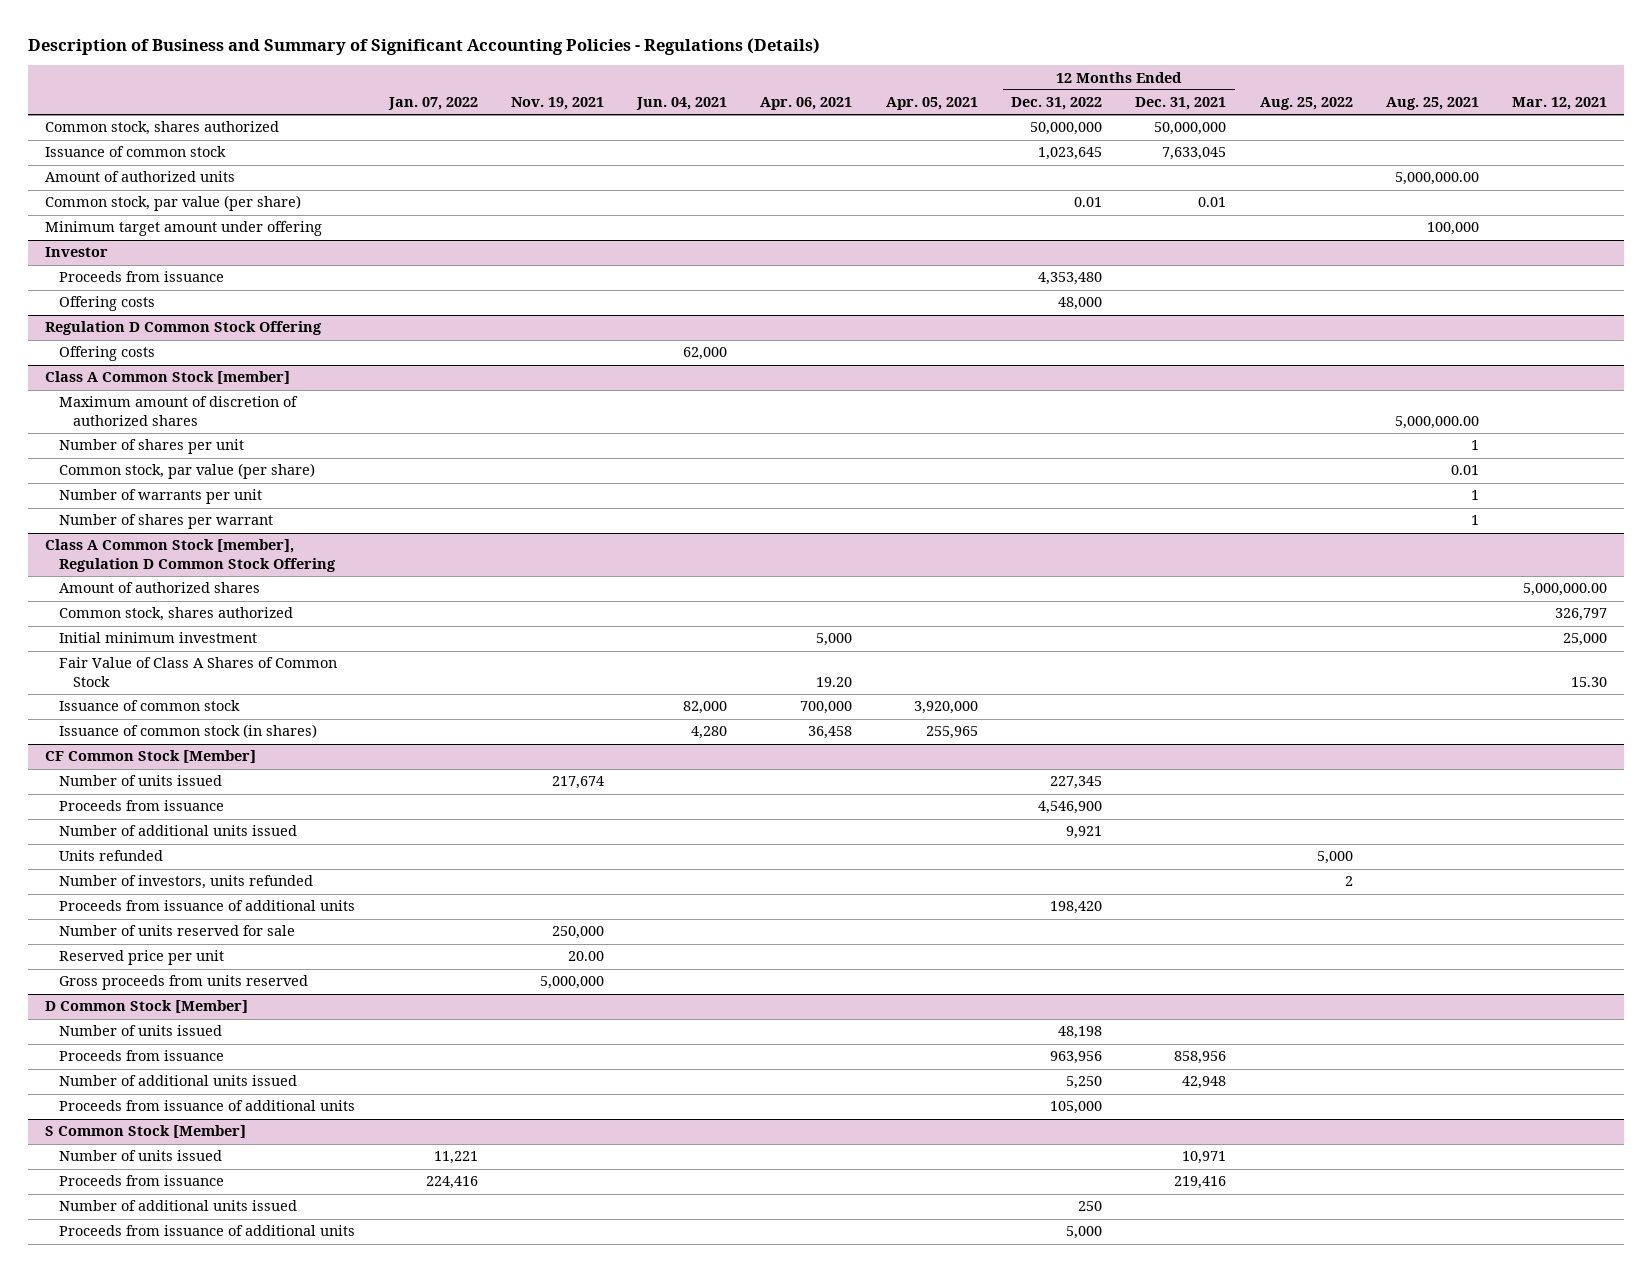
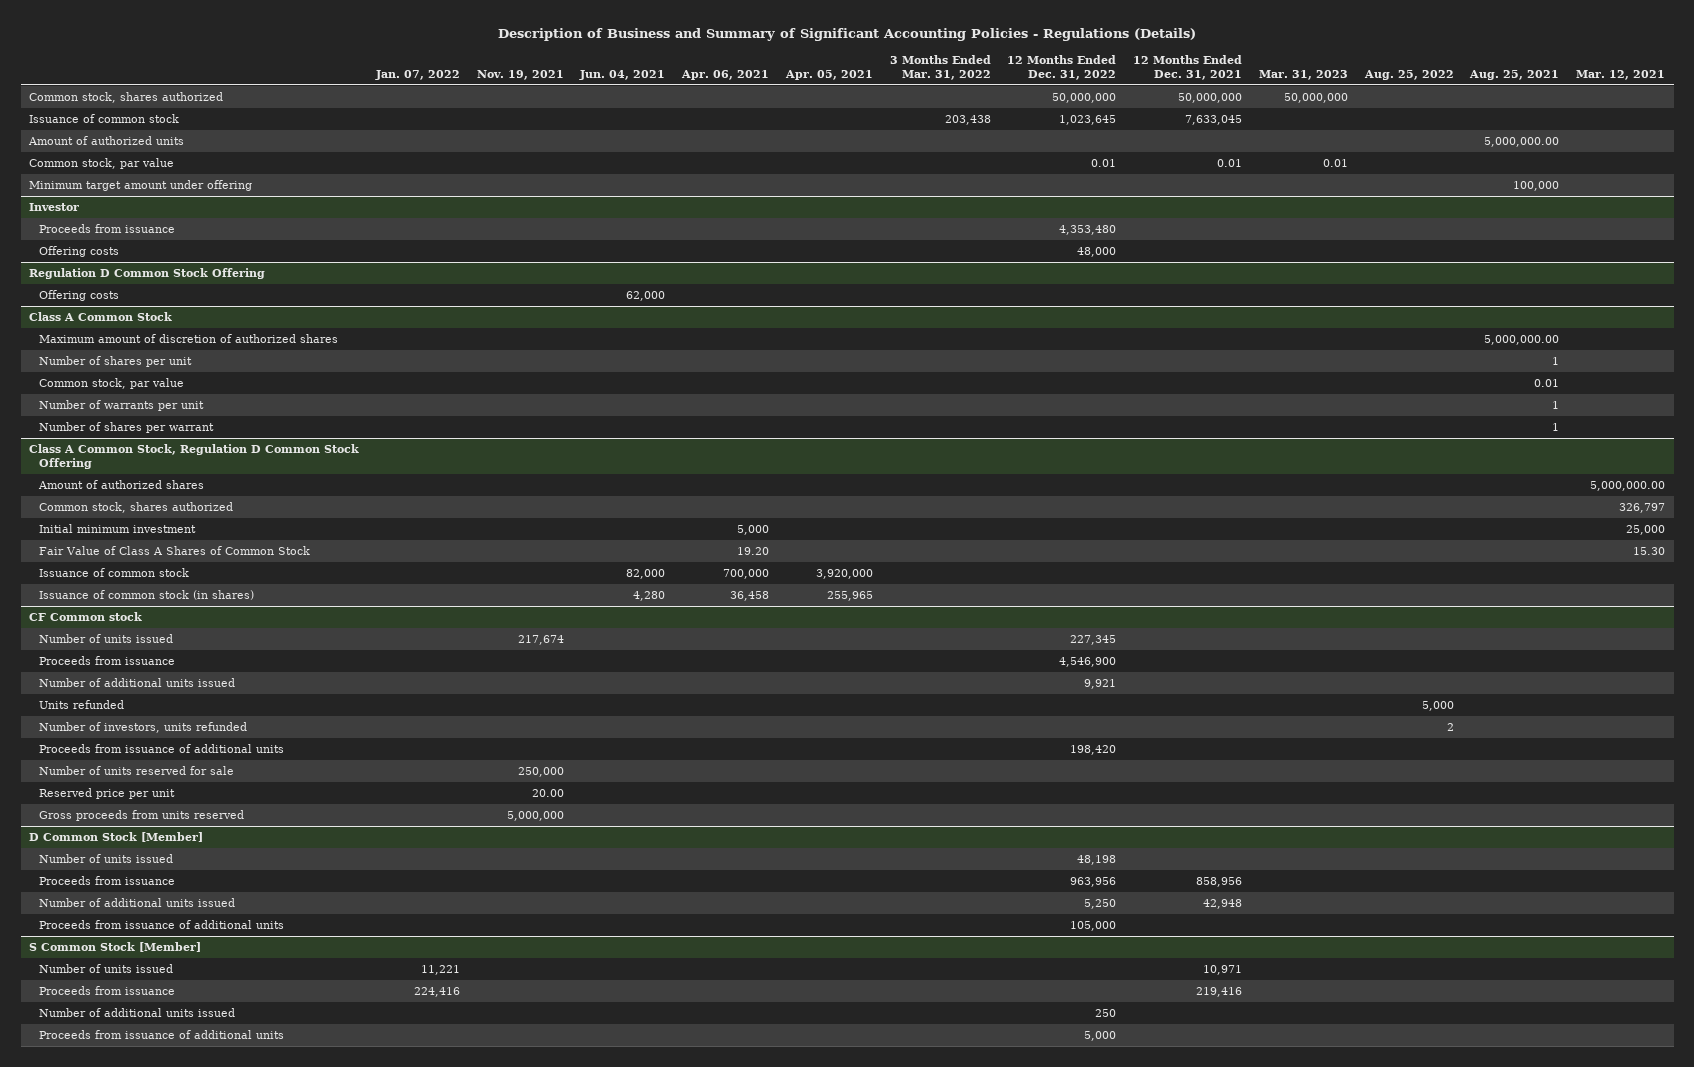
- | Jan. 07, 2022 | Nov. 19, 2021 | Jun. 04, 2021 | Apr. 06, 2021 | Apr. 05, 2021 | 12 Months Ended Dec. 31, 2022 | 12 Months Ended Dec. 31, 2021 | Aug. 25, 2022 | Aug. 25, 2021 | Mar. 12, 2021
+ | Jan. 07, 2022 | Nov. 19, 2021 | Jun. 04, 2021 | Apr. 06, 2021 | Apr. 05, 2021 | 3 Months Ended Mar. 31, 2022 | 12 Months Ended Dec. 31, 2022 | 12 Months Ended Dec. 31, 2021 | Mar. 31, 2023 | Aug. 25, 2022 | Aug. 25, 2021 | Mar. 12, 2021
- Common stock, par value (per share) | | | | | | 0.01 | 0.01 | | |
+ Common stock, par value | | | | | | | 0.01 | 0.01 | 0.01 | | |
- Class A Common Stock [member]
+ Class A Common Stock
- Common stock, par value (per share) | | | | | | | | | 0.01 |
+ Common stock, par value | | | | | | | | | | | 0.01 |
- Class A Common Stock [member], Regulation D Common Stock Offering
+ Class A Common Stock, Regulation D Common Stock Offering
- CF Common Stock [Member]
+ CF Common stock

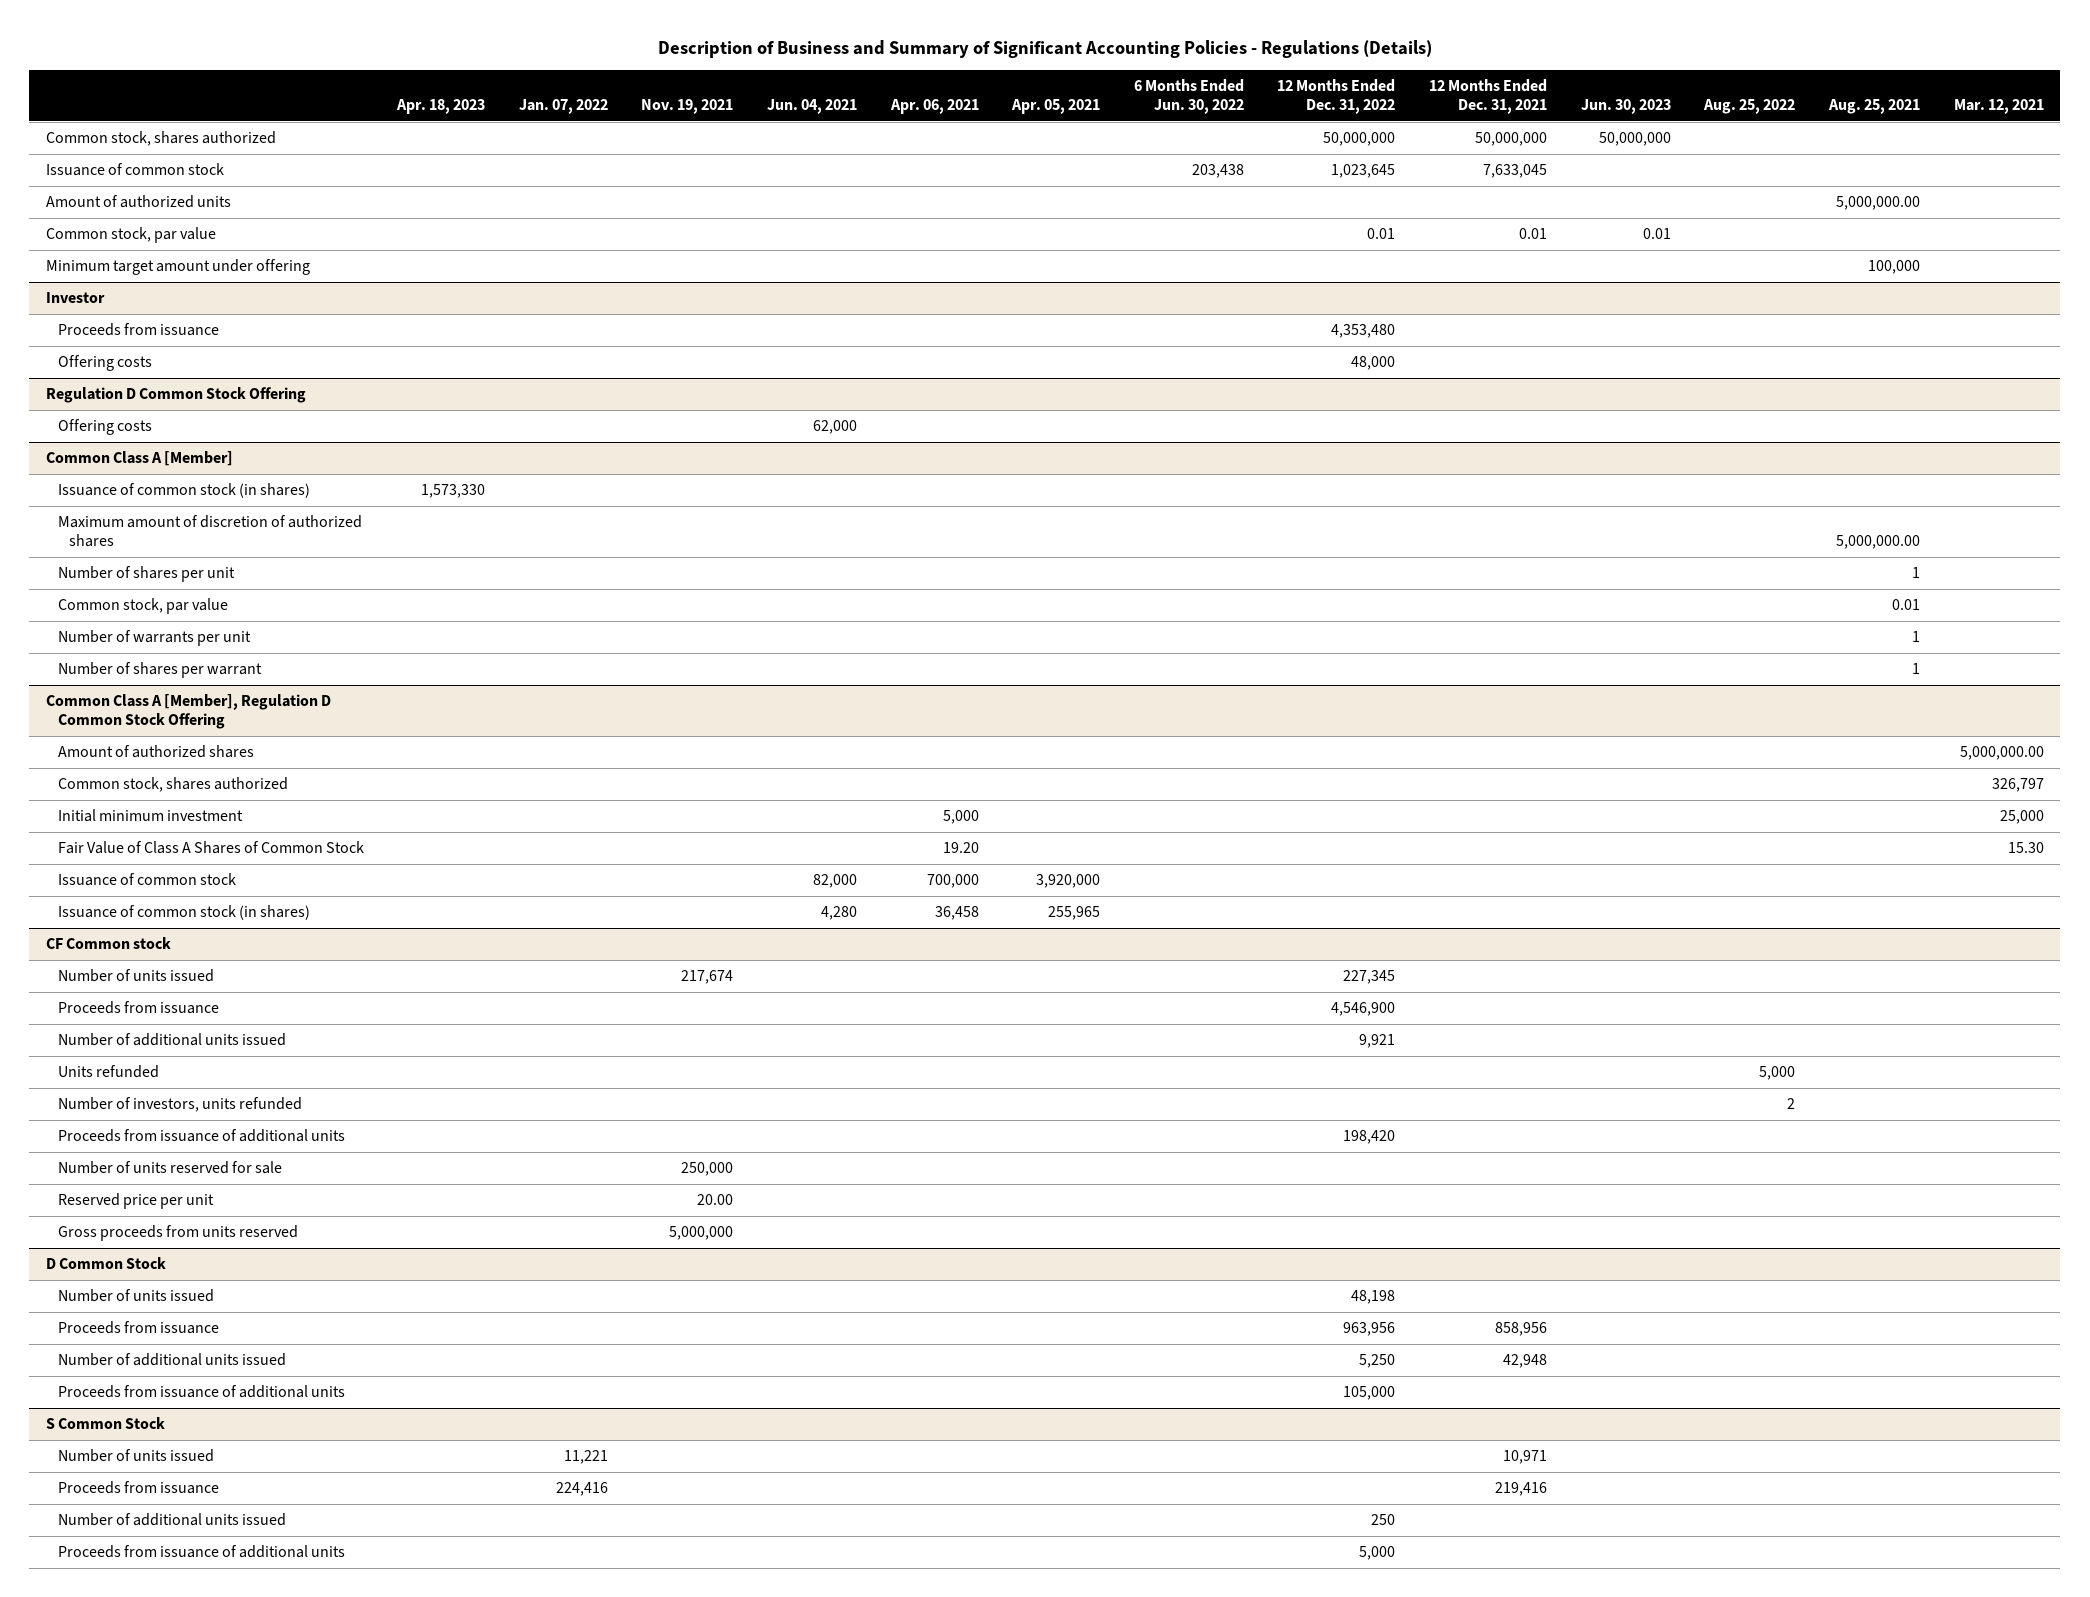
- | Jan. 07, 2022 | Nov. 19, 2021 | Jun. 04, 2021 | Apr. 06, 2021 | Apr. 05, 2021 | 3 Months Ended Mar. 31, 2022 | 12 Months Ended Dec. 31, 2022 | 12 Months Ended Dec. 31, 2021 | Mar. 31, 2023 | Aug. 25, 2022 | Aug. 25, 2021 | Mar. 12, 2021
+ | Apr. 18, 2023 | Jan. 07, 2022 | Nov. 19, 2021 | Jun. 04, 2021 | Apr. 06, 2021 | Apr. 05, 2021 | 6 Months Ended Jun. 30, 2022 | 12 Months Ended Dec. 31, 2022 | 12 Months Ended Dec. 31, 2021 | Jun. 30, 2023 | Aug. 25, 2022 | Aug. 25, 2021 | Mar. 12, 2021
- Class A Common Stock
+ Common Class A [Member]
+ Issuance of common stock (in shares) | 1,573,330 | | | | | | | | | | | |
- Class A Common Stock, Regulation D Common Stock Offering
+ Common Class A [Member], Regulation D Common Stock Offering
- D Common Stock [Member]
+ D Common Stock
- S Common Stock [Member]
+ S Common Stock

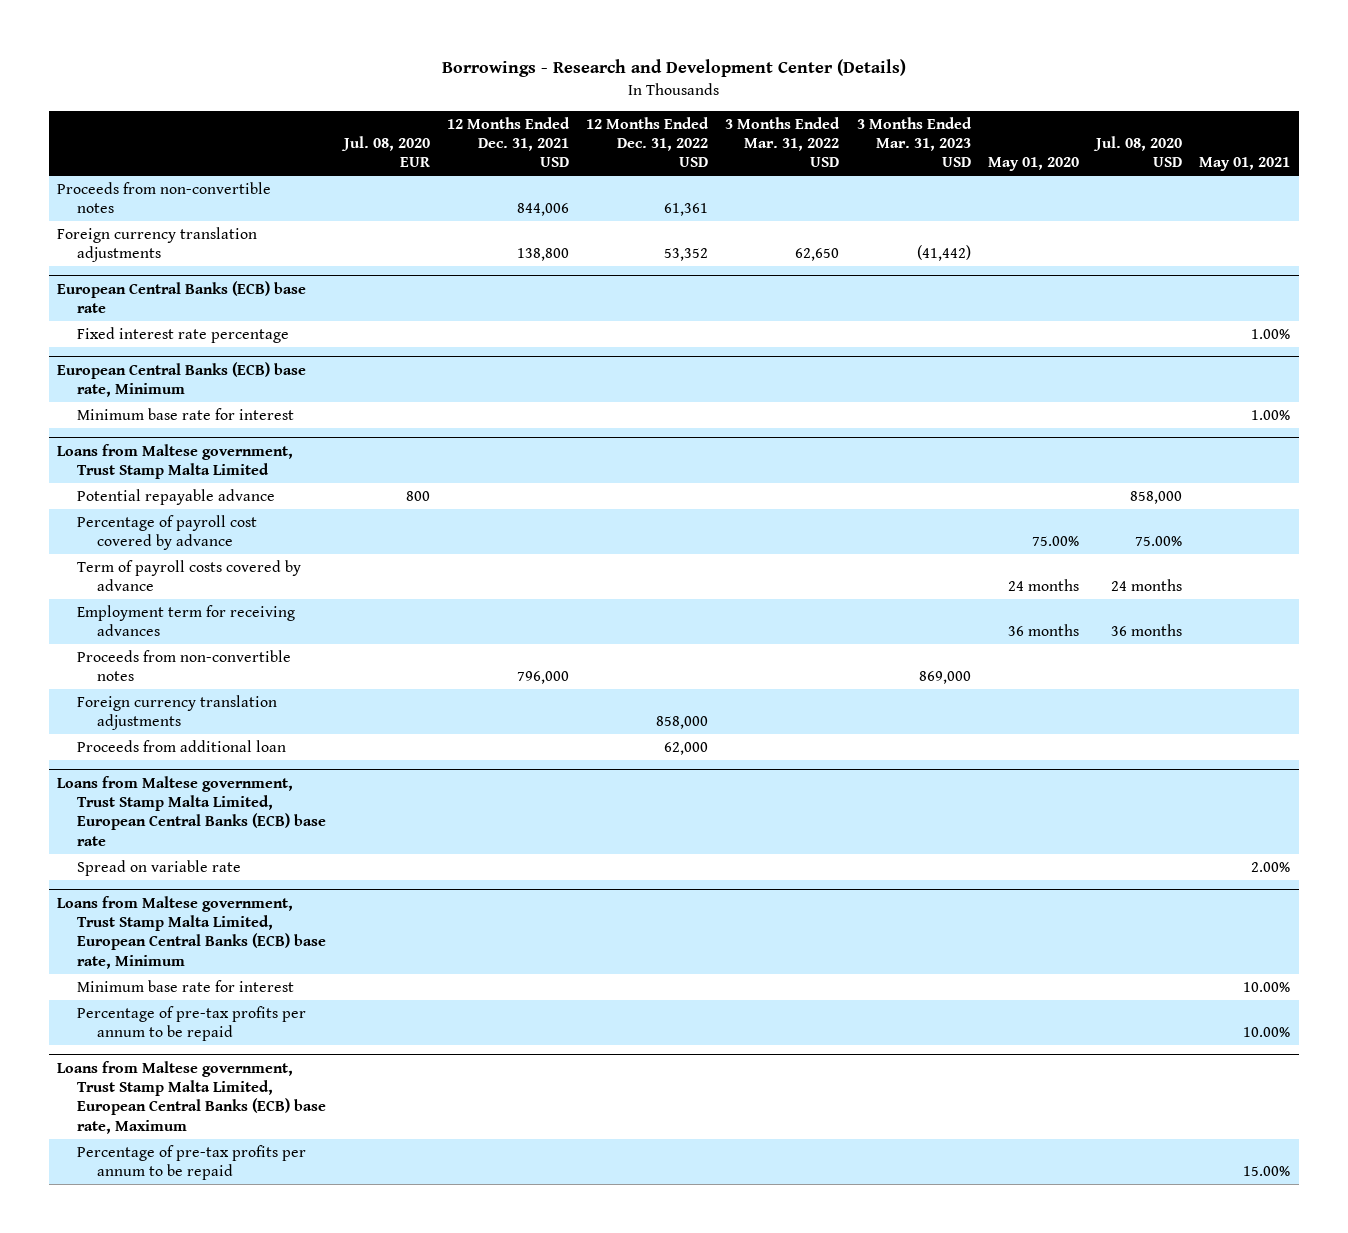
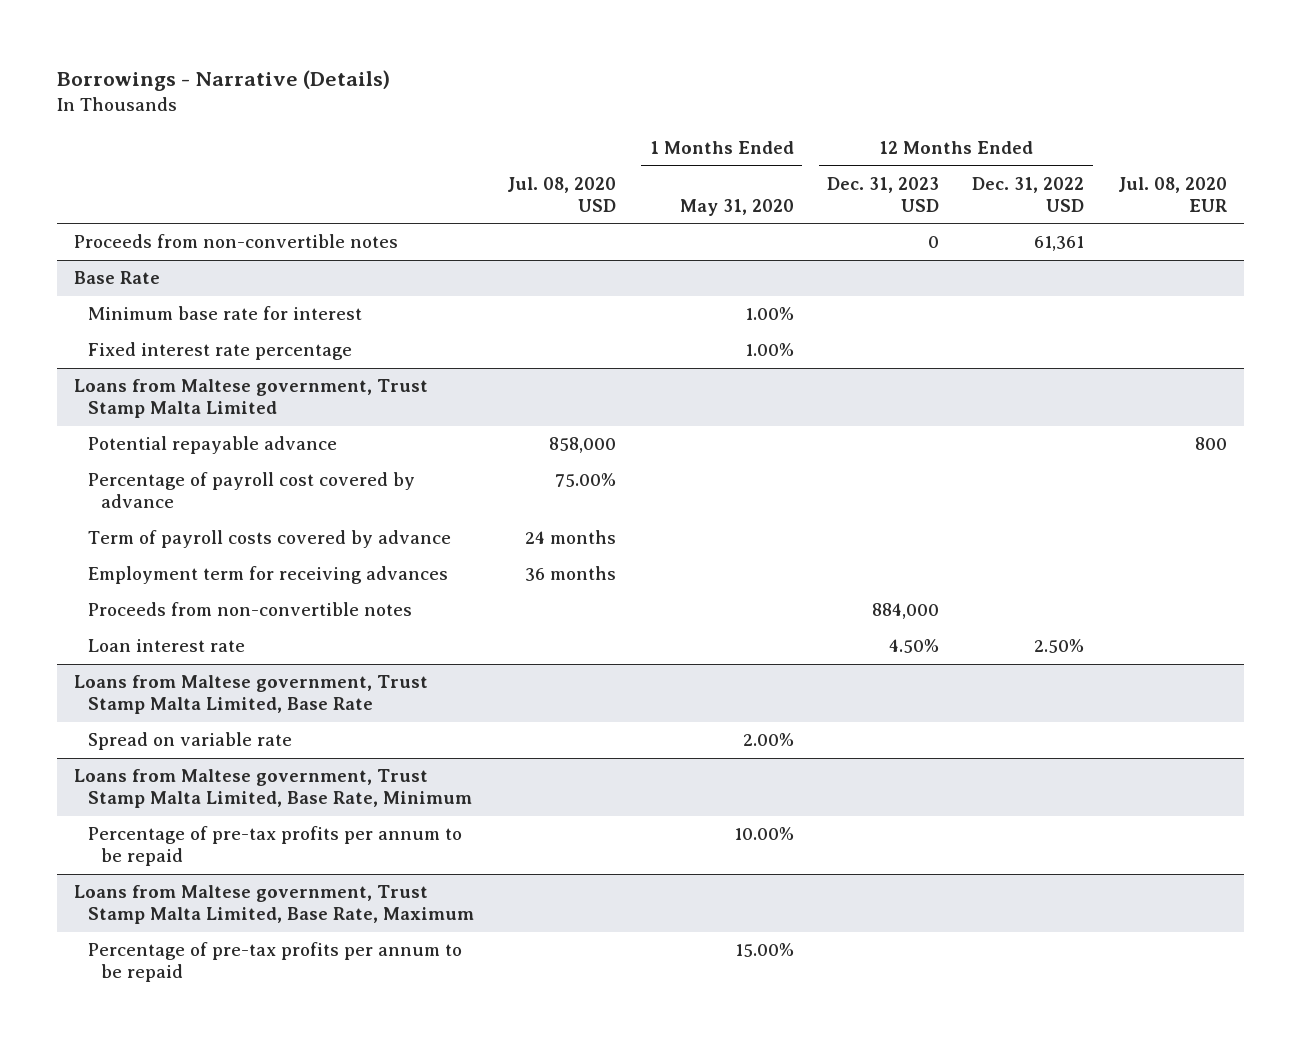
- Borrowings - Research and Development Center (Details)
+ Borrowings - Narrative (Details)
- | Jul. 08, 2020 EUR | 12 Months Ended Dec. 31, 2021 USD | 12 Months Ended Dec. 31, 2022 USD | 3 Months Ended Mar. 31, 2022 USD | 3 Months Ended Mar. 31, 2023 USD | May 01, 2020 | Jul. 08, 2020 USD | May 01, 2021
+ | Jul. 08, 2020 USD | 1 Months Ended May 31, 2020 | 12 Months Ended Dec. 31, 2023 USD | 12 Months Ended Dec. 31, 2022 USD | Jul. 08, 2020 EUR
- Foreign currency translation adjustments | | 138,800 | 53,352 | 62,650 | (41,442) | | |
- European Central Banks (ECB) base rate
+ Base Rate
+ Minimum base rate for interest | | 1.00% | | |
- European Central Banks (ECB) base rate, Minimum
- Minimum base rate for interest | | | | | | | | 1.00%
@ Loans from Maltese government, Trust Stamp Malta Limited
- Foreign currency translation adjustments | | | 858,000 | | | | |
- Proceeds from additional loan | | | 62,000 | | | | |
- Loans from Maltese government, Trust Stamp Malta Limited, European Central Banks (ECB) base rate
@ Loans from Maltese government, Trust Stamp Malta Limited
+ Loan interest rate | | | 4.50% | 2.50% |
+ Loans from Maltese government, Trust Stamp Malta Limited, Base Rate
- Loans from Maltese government, Trust Stamp Malta Limited, European Central Banks (ECB) base rate, Minimum
- Minimum base rate for interest | | | | | | | | 10.00%
+ Loans from Maltese government, Trust Stamp Malta Limited, Base Rate, Minimum
- Loans from Maltese government, Trust Stamp Malta Limited, European Central Banks (ECB) base rate, Maximum
+ Loans from Maltese government, Trust Stamp Malta Limited, Base Rate, Maximum

